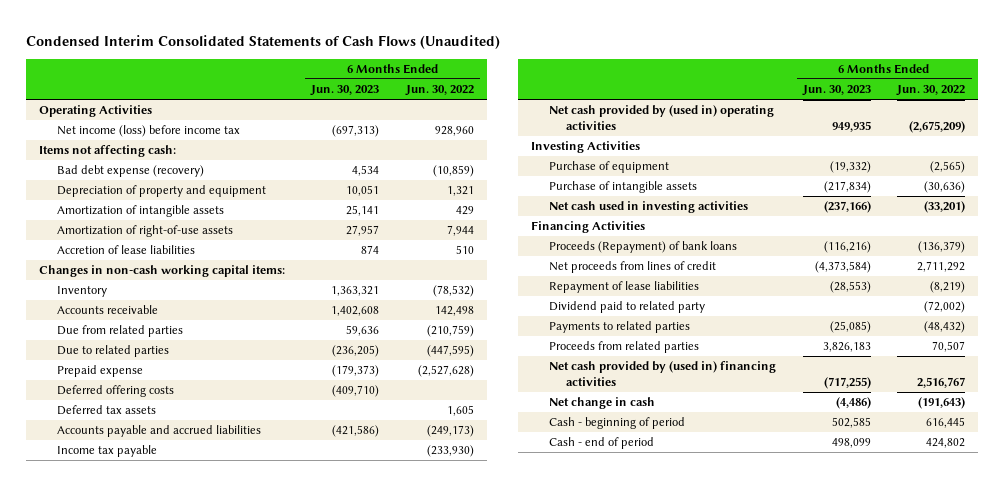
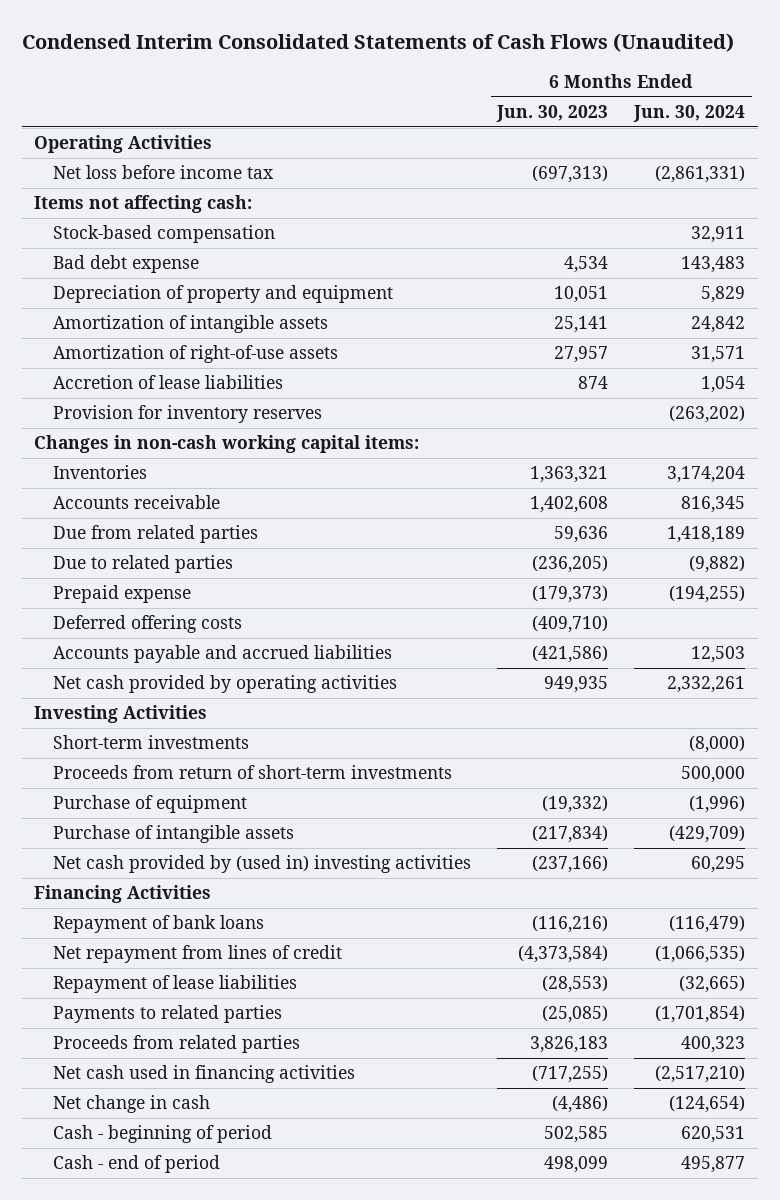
- | 6 Months Ended Jun. 30, 2023 | 6 Months Ended Jun. 30, 2022
+ | 6 Months Ended Jun. 30, 2023 | 6 Months Ended Jun. 30, 2024
- Net income (loss) before income tax | (697,313) | 928,960
+ Net loss before income tax | (697,313) | (2,861,331)
- Bad debt expense (recovery) | 4,534 | (10,859)
+ Stock-based compensation | | 32,911
+ Bad debt expense | 4,534 | 143,483
+ Provision for inventory reserves | | (263,202)
- Inventory | 1,363,321 | (78,532)
+ Inventories | 1,363,321 | 3,174,204
- Deferred tax assets | | 1,605
- Income tax payable | | (233,930)
- Net cash provided by (used in) operating activities | 949,935 | (2,675,209)
+ Net cash provided by operating activities | 949,935 | 2,332,261
+ Short-term investments | | (8,000)
+ Proceeds from return of short-term investments | | 500,000
- Net cash used in investing activities | (237,166) | (33,201)
+ Net cash provided by (used in) investing activities | (237,166) | 60,295
- Proceeds (Repayment) of bank loans | (116,216) | (136,379)
- Net proceeds from lines of credit | (4,373,584) | 2,711,292
+ Repayment of bank loans | (116,216) | (116,479)
+ Net repayment from lines of credit | (4,373,584) | (1,066,535)
- Dividend paid to related party | | (72,002)
- Net cash provided by (used in) financing activities | (717,255) | 2,516,767
+ Net cash used in financing activities | (717,255) | (2,517,210)

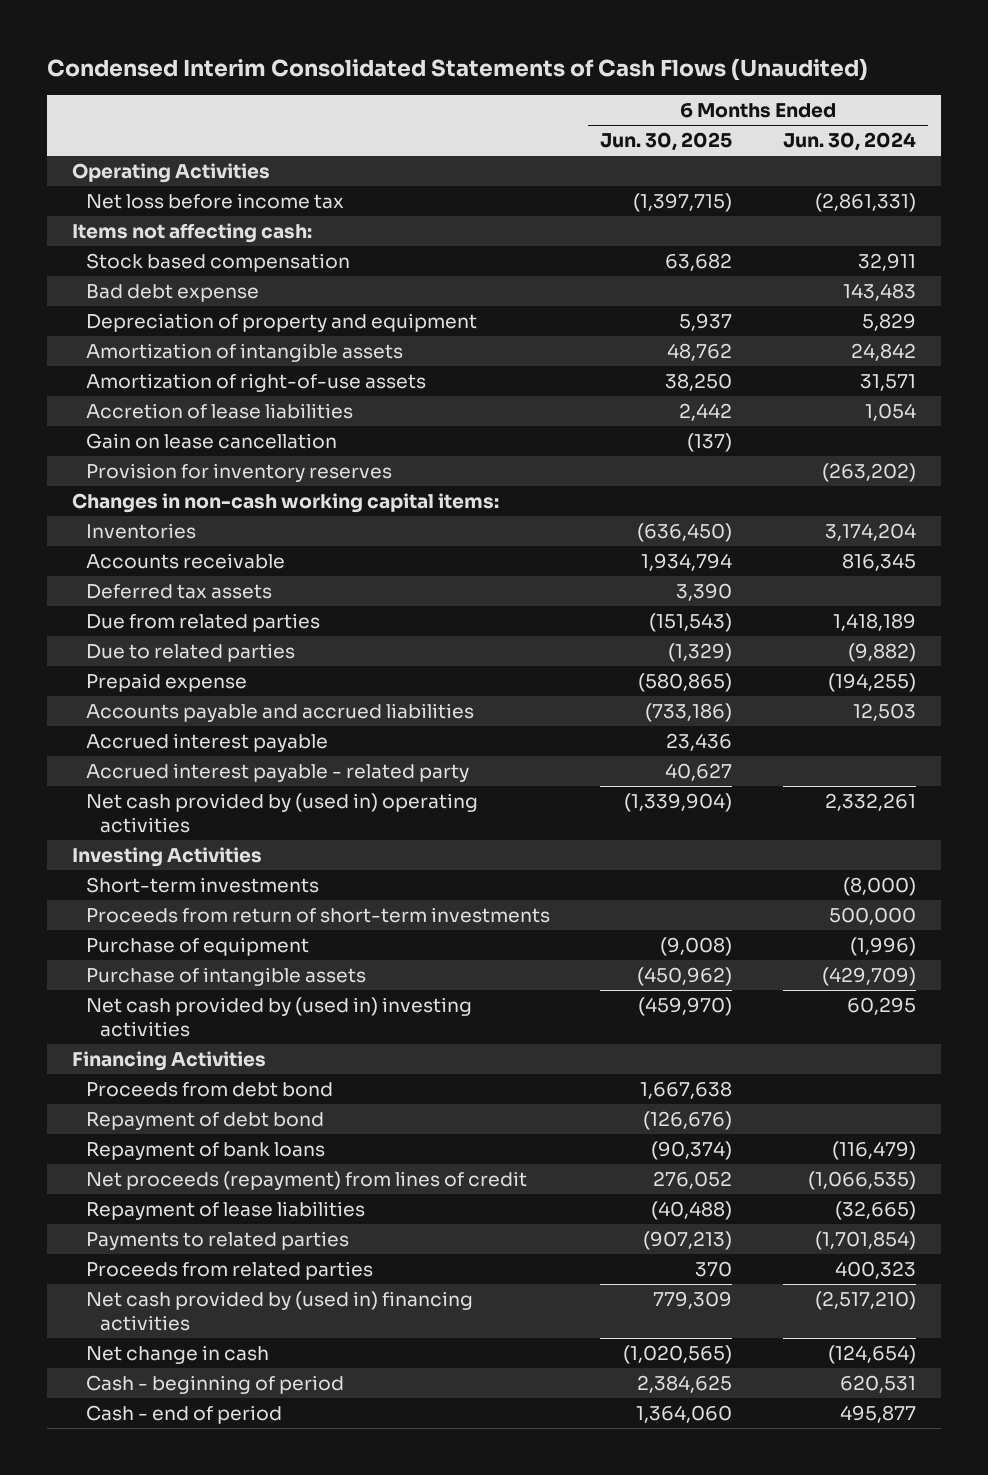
- | 6 Months Ended Jun. 30, 2023 | 6 Months Ended Jun. 30, 2024
+ | 6 Months Ended Jun. 30, 2025 | 6 Months Ended Jun. 30, 2024
- Stock-based compensation | | 32,911
+ Stock based compensation | 63,682 | 32,911
+ Gain on lease cancellation | (137) |
+ Deferred tax assets | 3,390 |
- Deferred offering costs | (409,710) |
- Net cash provided by operating activities | 949,935 | 2,332,261
+ Accrued interest payable | 23,436 |
+ Accrued interest payable - related party | 40,627 |
+ Net cash provided by (used in) operating activities | (1,339,904) | 2,332,261
+ Proceeds from debt bond | 1,667,638 |
+ Repayment of debt bond | (126,676) |
- Net repayment from lines of credit | (4,373,584) | (1,066,535)
+ Net proceeds (repayment) from lines of credit | 276,052 | (1,066,535)
- Net cash used in financing activities | (717,255) | (2,517,210)
+ Net cash provided by (used in) financing activities | 779,309 | (2,517,210)

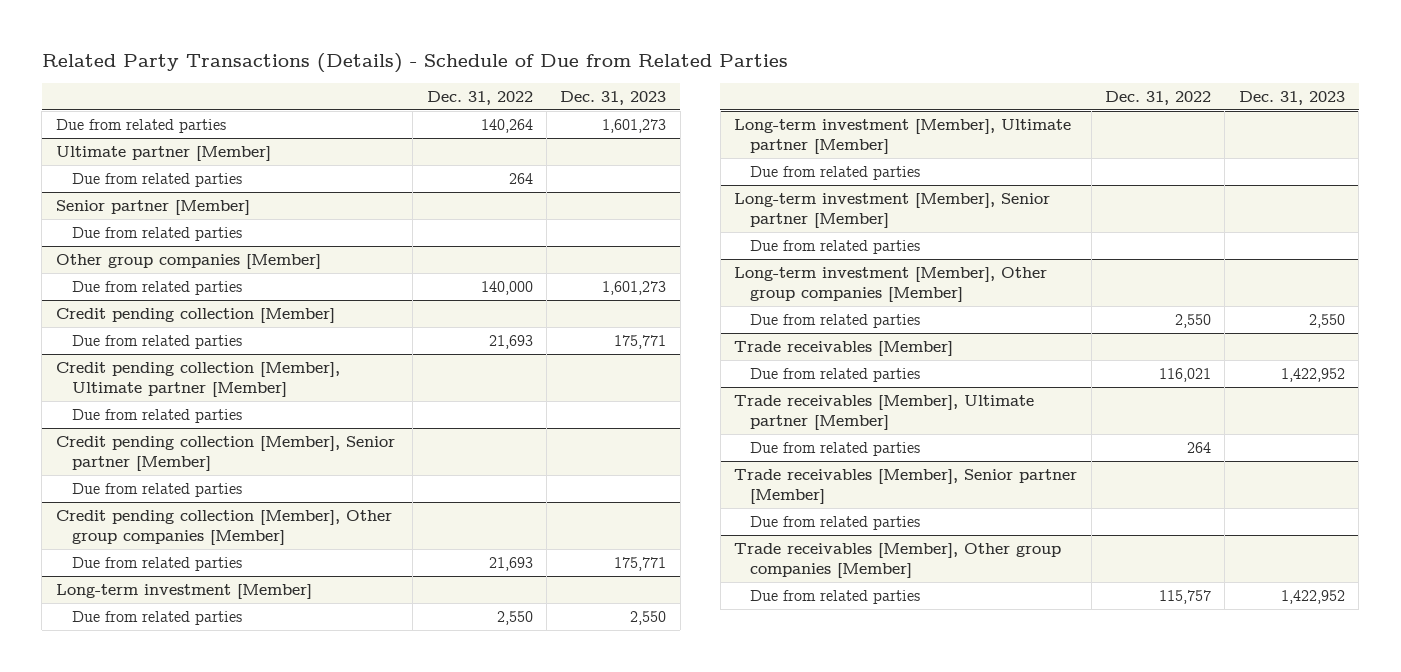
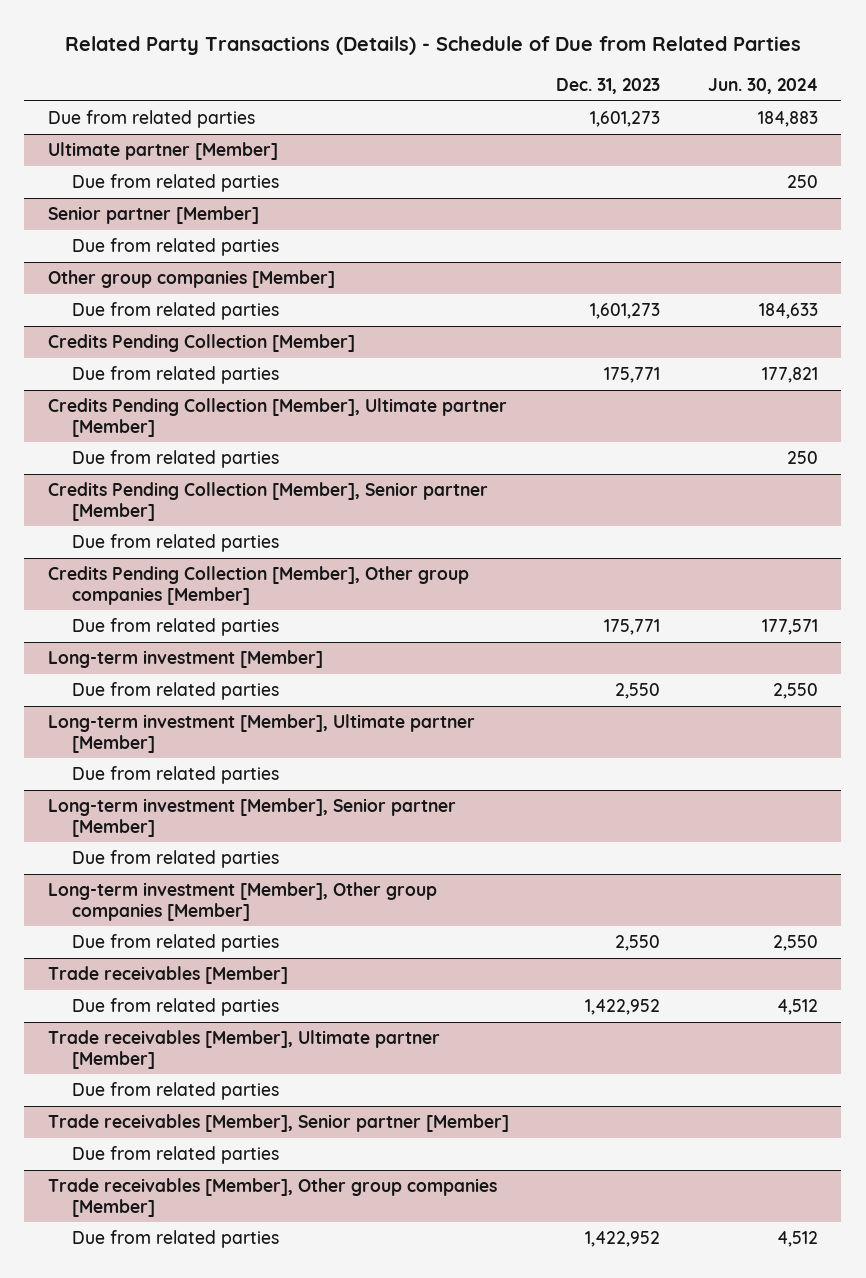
- | Dec. 31, 2022 | Dec. 31, 2023
+ | Dec. 31, 2023 | Jun. 30, 2024
- Credit pending collection [Member]
+ Credits Pending Collection [Member]
- Credit pending collection [Member], Ultimate partner [Member]
+ Credits Pending Collection [Member], Ultimate partner [Member]
- Credit pending collection [Member], Senior partner [Member]
+ Credits Pending Collection [Member], Senior partner [Member]
- Credit pending collection [Member], Other group companies [Member]
+ Credits Pending Collection [Member], Other group companies [Member]

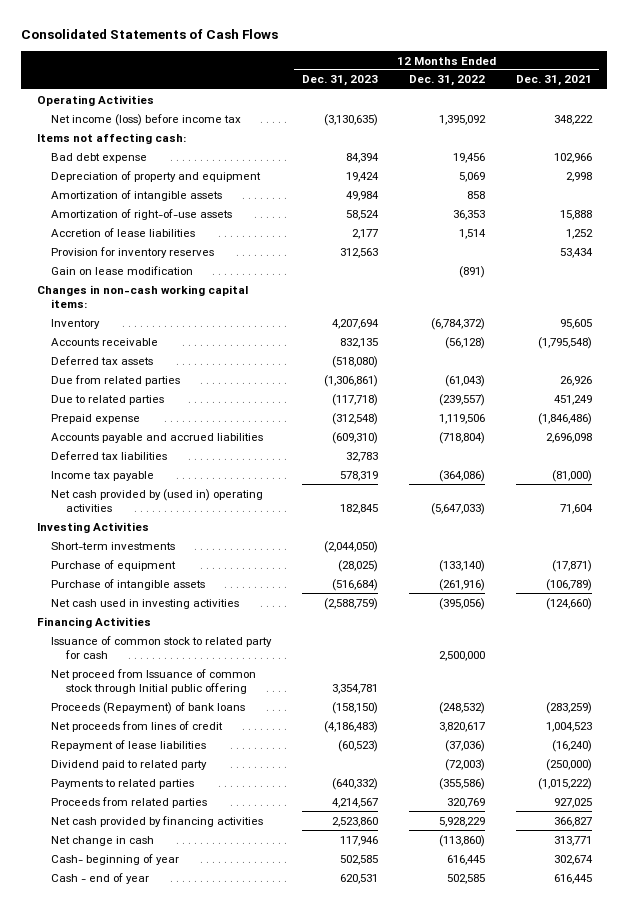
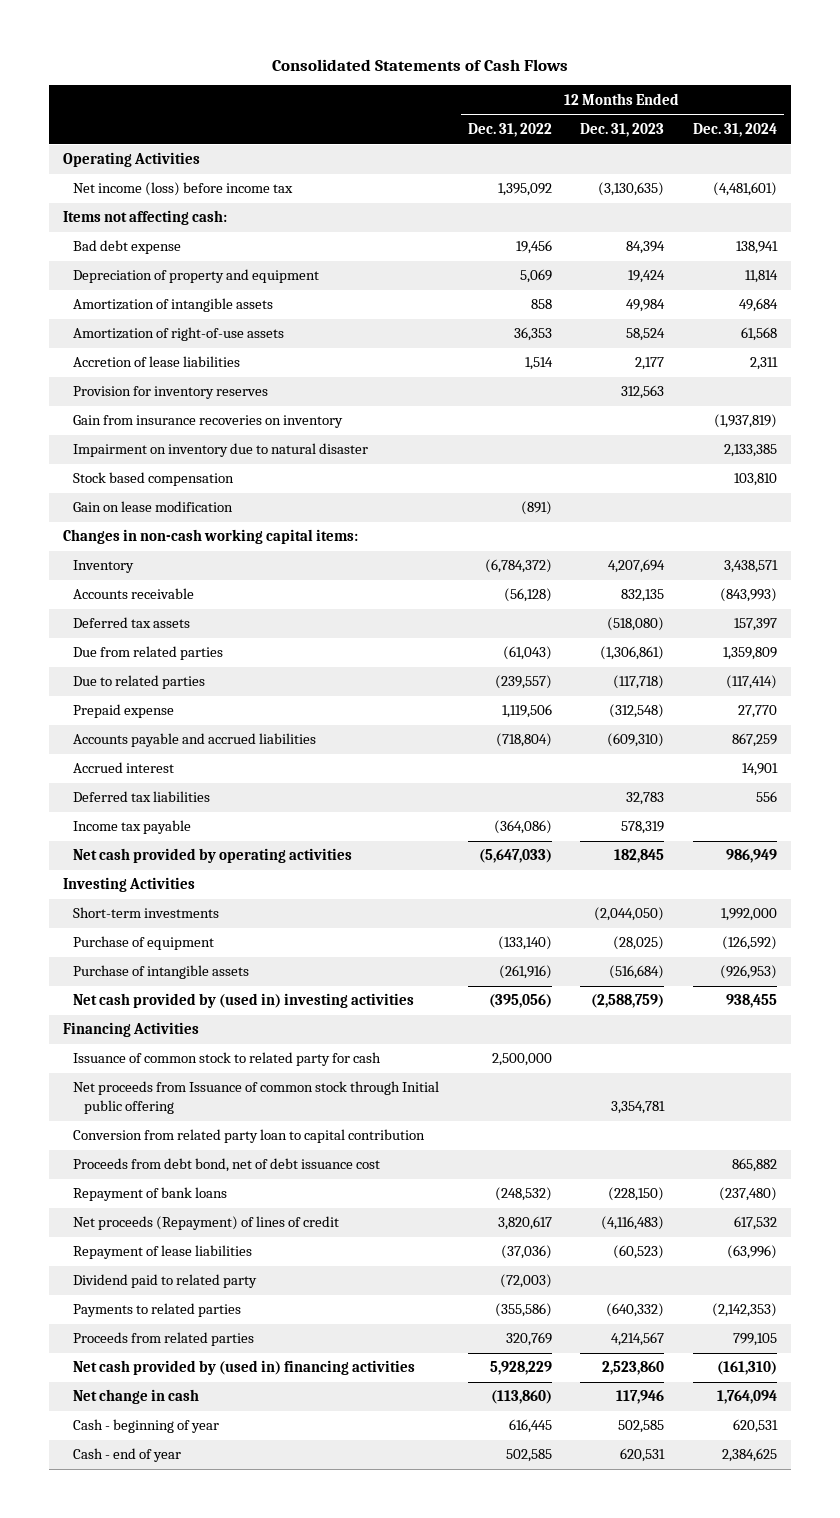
- | 12 Months Ended Dec. 31, 2023 | 12 Months Ended Dec. 31, 2022 | 12 Months Ended Dec. 31, 2021
+ | 12 Months Ended Dec. 31, 2022 | 12 Months Ended Dec. 31, 2023 | 12 Months Ended Dec. 31, 2024
+ Gain from insurance recoveries on inventory | | | (1,937,819)
+ Impairment on inventory due to natural disaster | | | 2,133,385
+ Stock based compensation | | | 103,810
+ Accrued interest | | | 14,901
- Net cash provided by (used in) operating activities | 182,845 | (5,647,033) | 71,604
+ Net cash provided by operating activities | (5,647,033) | 182,845 | 986,949
- Net cash used in investing activities | (2,588,759) | (395,056) | (124,660)
+ Net cash provided by (used in) investing activities | (395,056) | (2,588,759) | 938,455
- Net proceed from Issuance of common stock through Initial public offering | 3,354,781 | |
- Proceeds (Repayment) of bank loans | (158,150) | (248,532) | (283,259)
- Net proceeds from lines of credit | (4,186,483) | 3,820,617 | 1,004,523
+ Net proceeds from Issuance of common stock through Initial public offering | | 3,354,781 |
+ Conversion from related party loan to capital contribution
+ Proceeds from debt bond, net of debt issuance cost | | | 865,882
+ Repayment of bank loans | (248,532) | (228,150) | (237,480)
+ Net proceeds (Repayment) of lines of credit | 3,820,617 | (4,116,483) | 617,532
- Net cash provided by financing activities | 2,523,860 | 5,928,229 | 366,827
+ Net cash provided by (used in) financing activities | 5,928,229 | 2,523,860 | (161,310)
- Cash- beginning of year | 502,585 | 616,445 | 302,674
+ Cash - beginning of year | 616,445 | 502,585 | 620,531

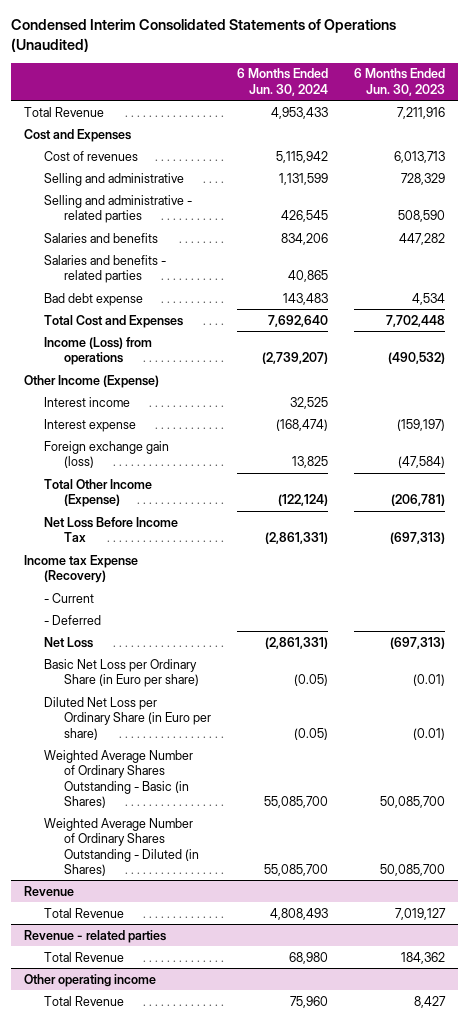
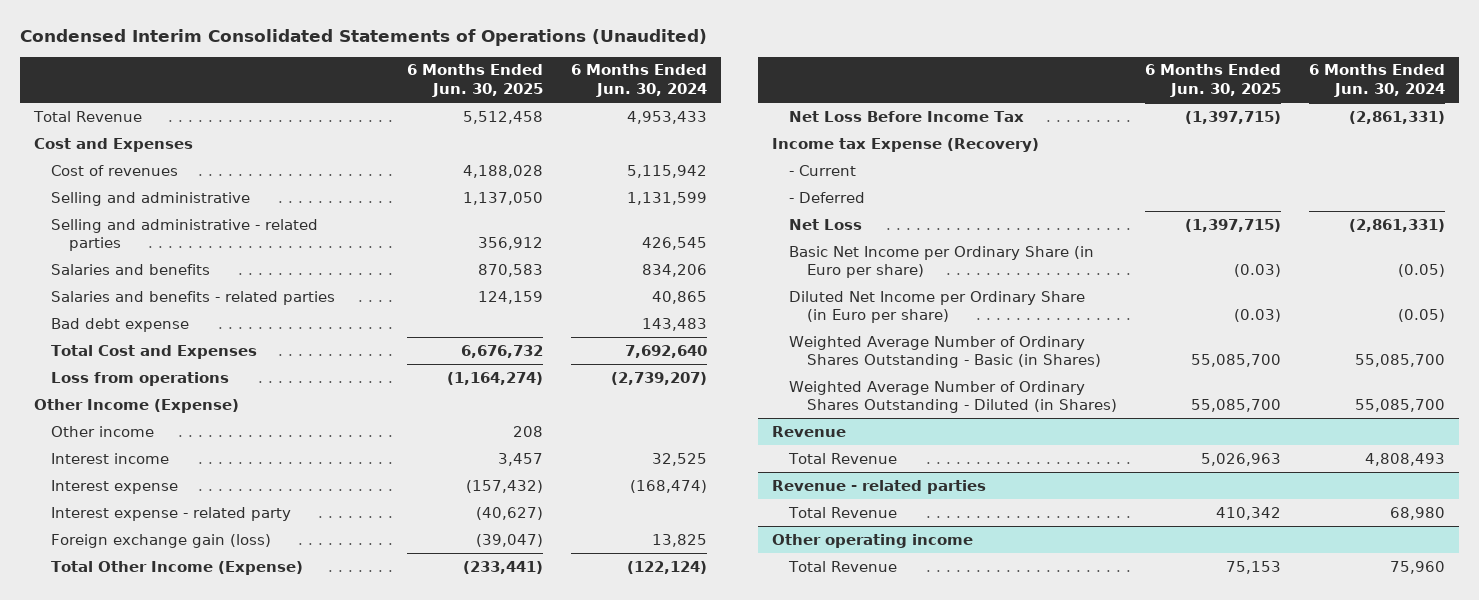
- | 6 Months Ended Jun. 30, 2024 | 6 Months Ended Jun. 30, 2023
+ | 6 Months Ended Jun. 30, 2025 | 6 Months Ended Jun. 30, 2024
- Income (Loss) from operations | (2,739,207) | (490,532)
+ Loss from operations | (1,164,274) | (2,739,207)
+ Other income | 208 |
+ Interest expense - related party | (40,627) |
- Basic Net Loss per Ordinary Share (in Euro per share) | (0.05) | (0.01)
- Diluted Net Loss per Ordinary Share (in Euro per share) | (0.05) | (0.01)
+ Basic Net Income per Ordinary Share (in Euro per share) | (0.03) | (0.05)
+ Diluted Net Income per Ordinary Share (in Euro per share) | (0.03) | (0.05)

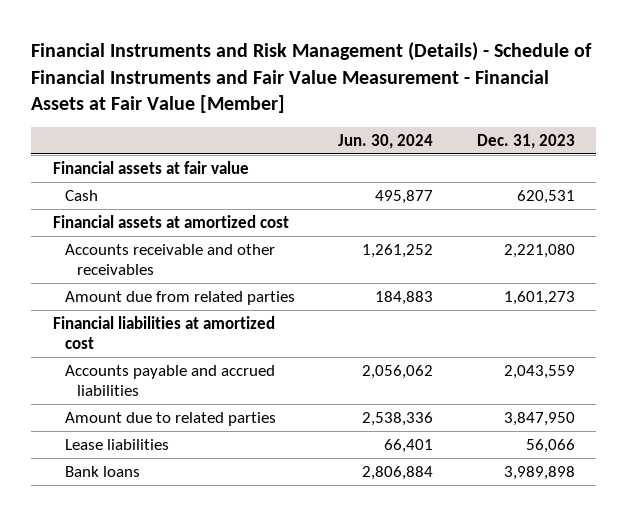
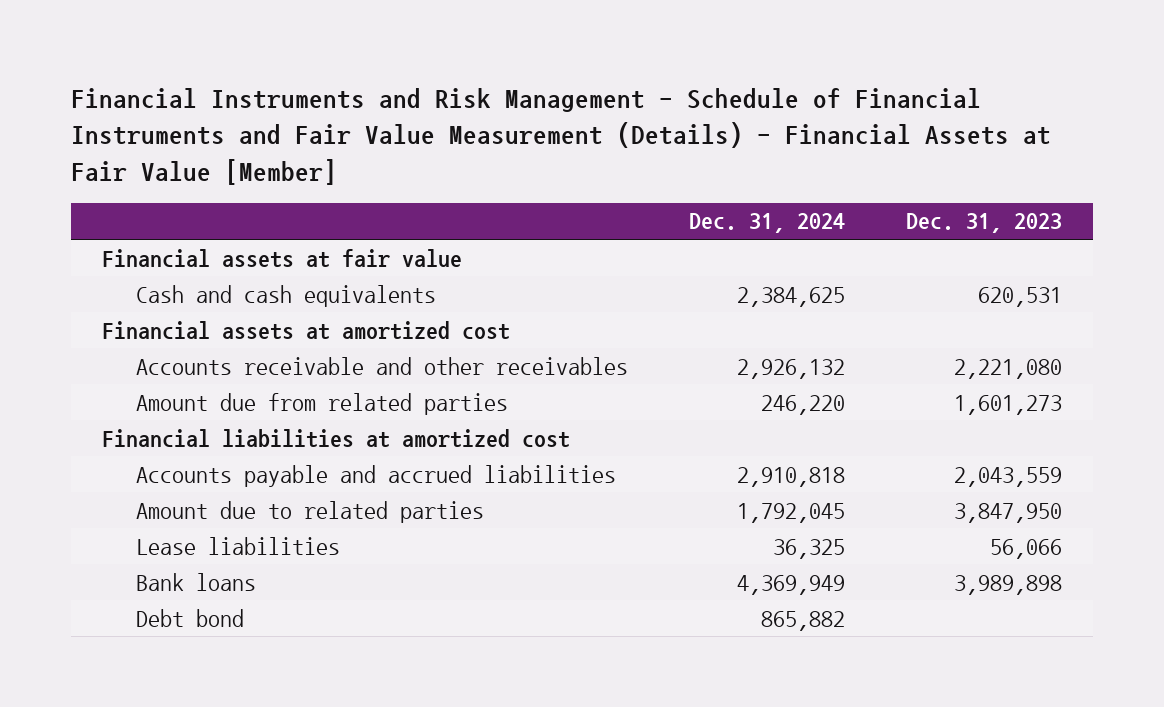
- Financial Instruments and Risk Management (Details) - Schedule of Financial Instruments and Fair Value Measurement - Financial Assets at Fair Value [Member]
+ Financial Instruments and Risk Management - Schedule of Financial Instruments and Fair Value Measurement (Details) - Financial Assets at Fair Value [Member]
- | Jun. 30, 2024 | Dec. 31, 2023
+ | Dec. 31, 2024 | Dec. 31, 2023
- Cash | 495,877 | 620,531
+ Cash and cash equivalents | 2,384,625 | 620,531
+ Debt bond | 865,882 |

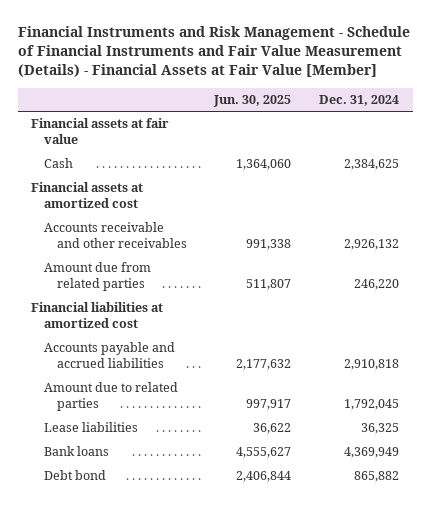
- | Dec. 31, 2024 | Dec. 31, 2023
+ | Jun. 30, 2025 | Dec. 31, 2024
- Cash and cash equivalents | 2,384,625 | 620,531
+ Cash | 1,364,060 | 2,384,625

